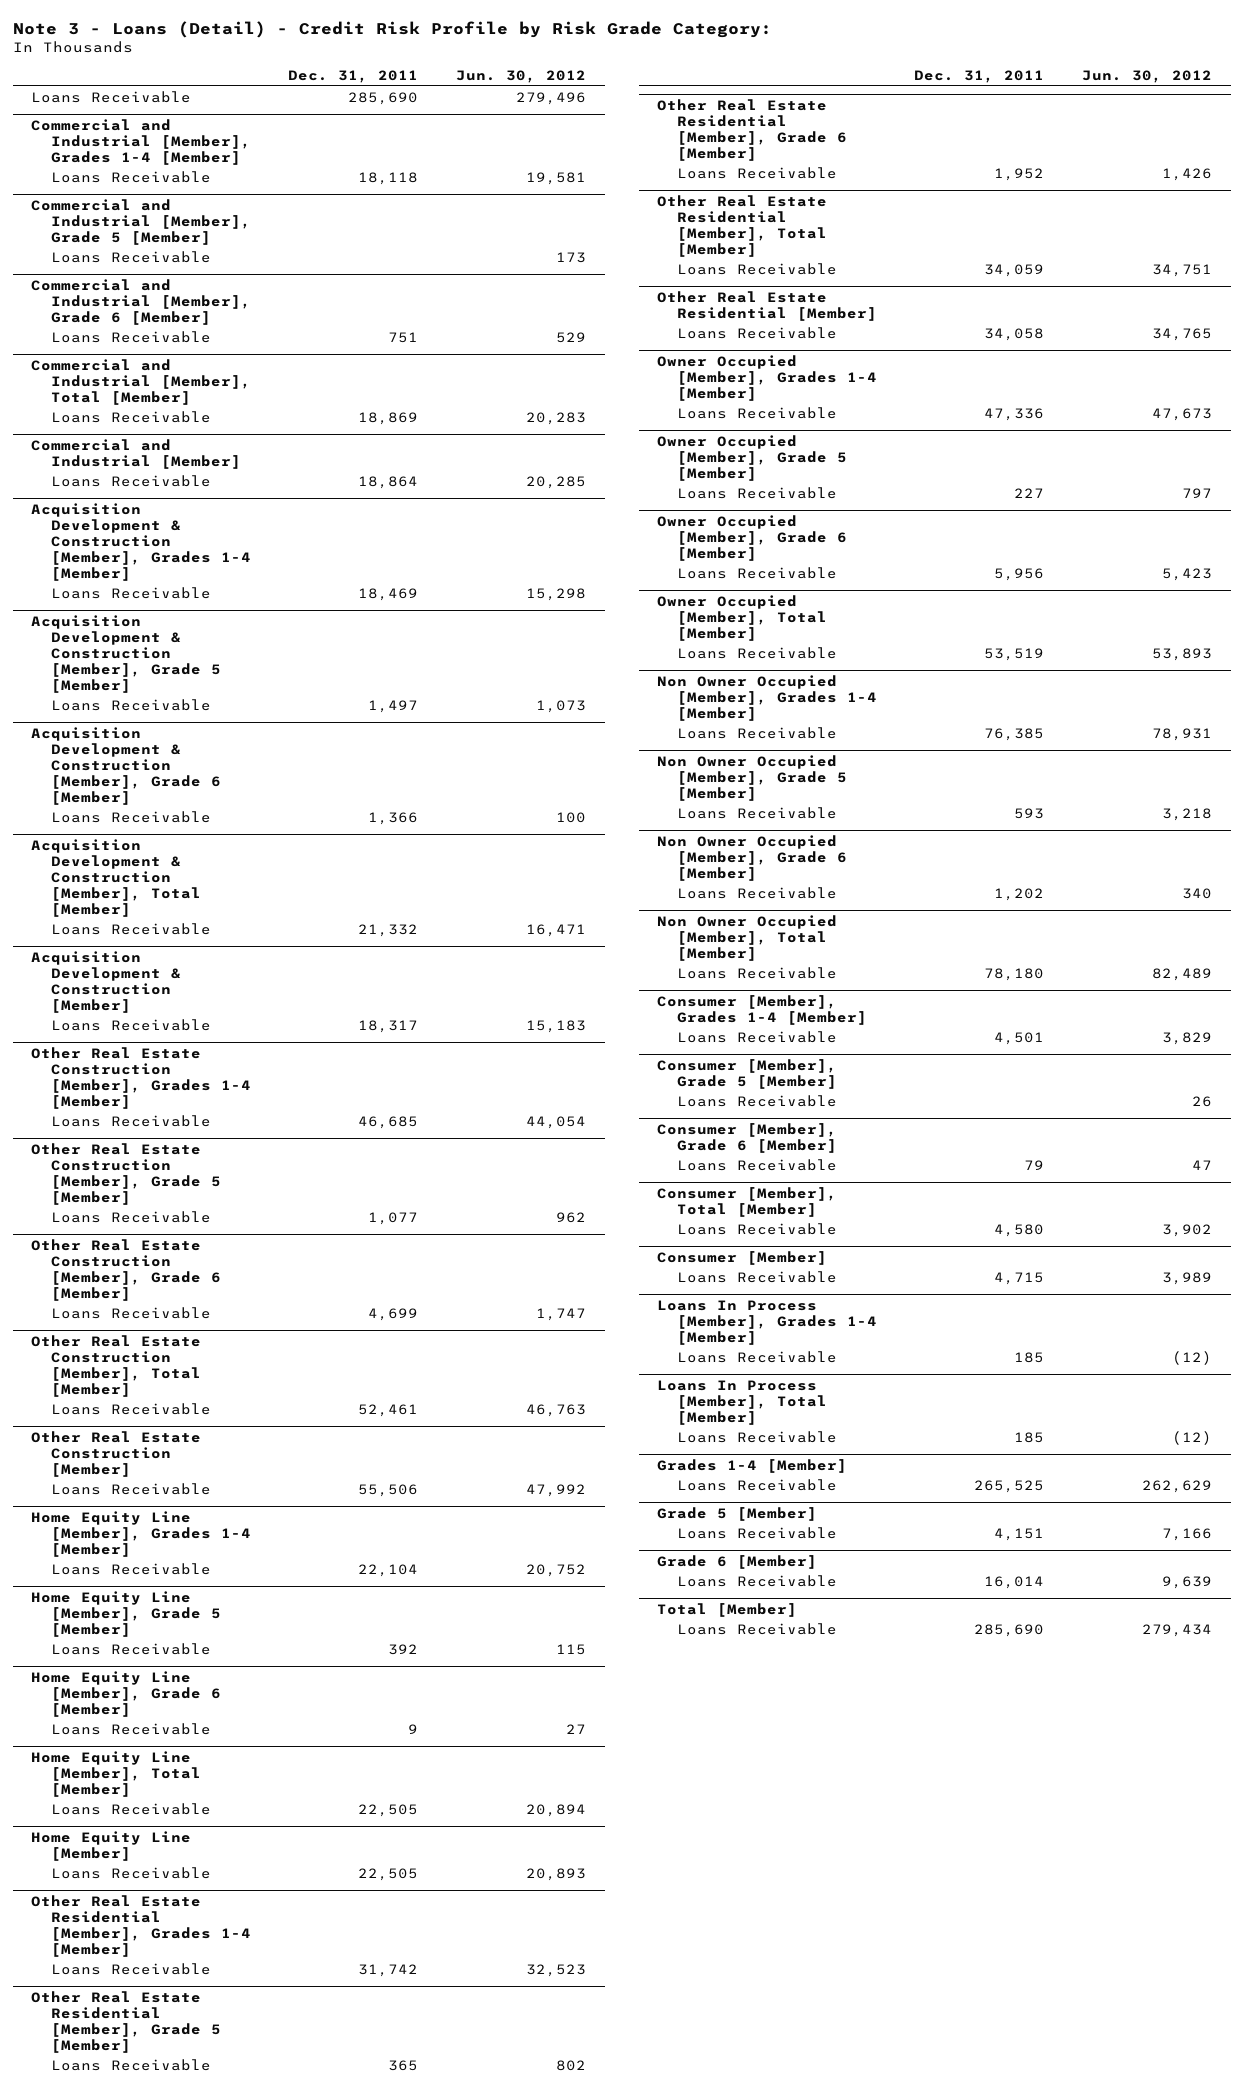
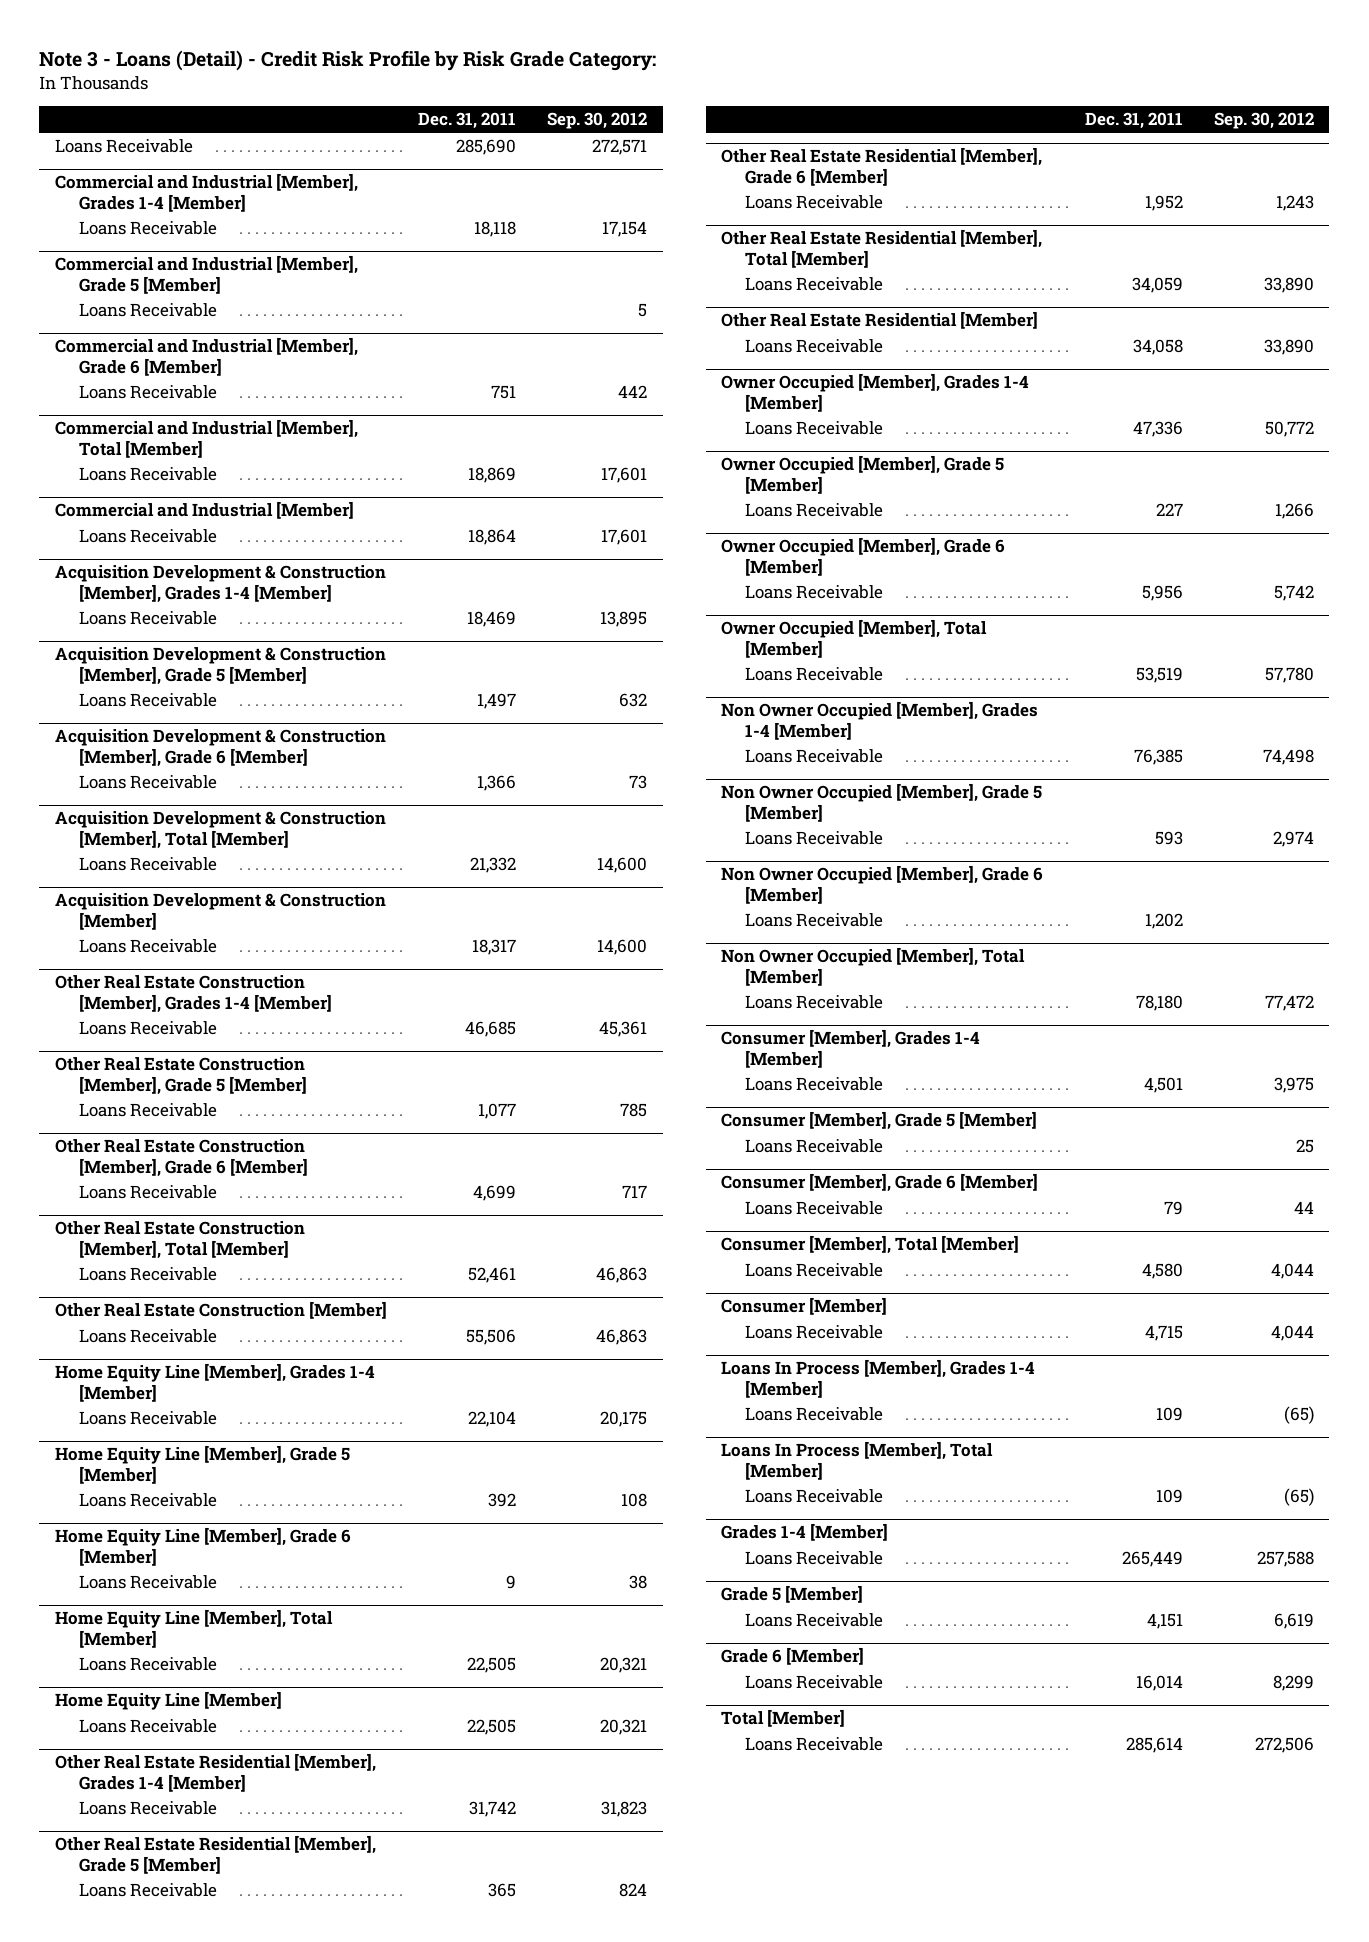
- | Dec. 31, 2011 | Jun. 30, 2012
+ | Dec. 31, 2011 | Sep. 30, 2012
@ Loans In Process [Member], Grades 1-4 [Member]
- Loans Receivable | 185 | (12)
+ Loans Receivable | 109 | (65)
@ Loans In Process [Member], Total [Member]
- Loans Receivable | 185 | (12)
+ Loans Receivable | 109 | (65)
@ Grades 1-4 [Member]
- Loans Receivable | 265,525 | 262,629
+ Loans Receivable | 265,449 | 257,588
@ Total [Member]
- Loans Receivable | 285,690 | 279,434
+ Loans Receivable | 285,614 | 272,506

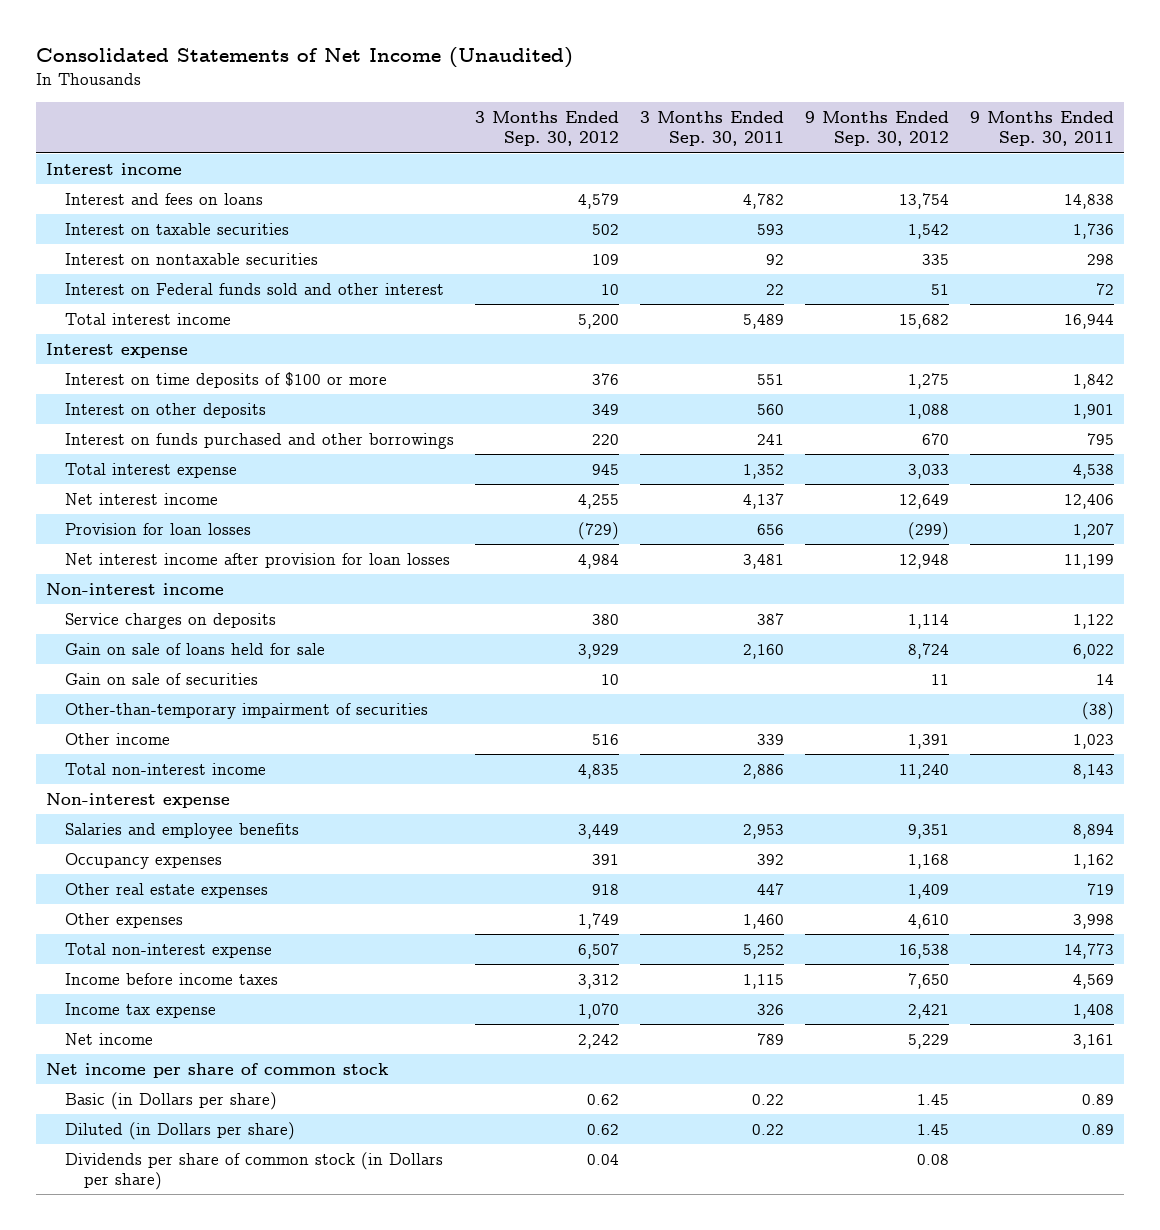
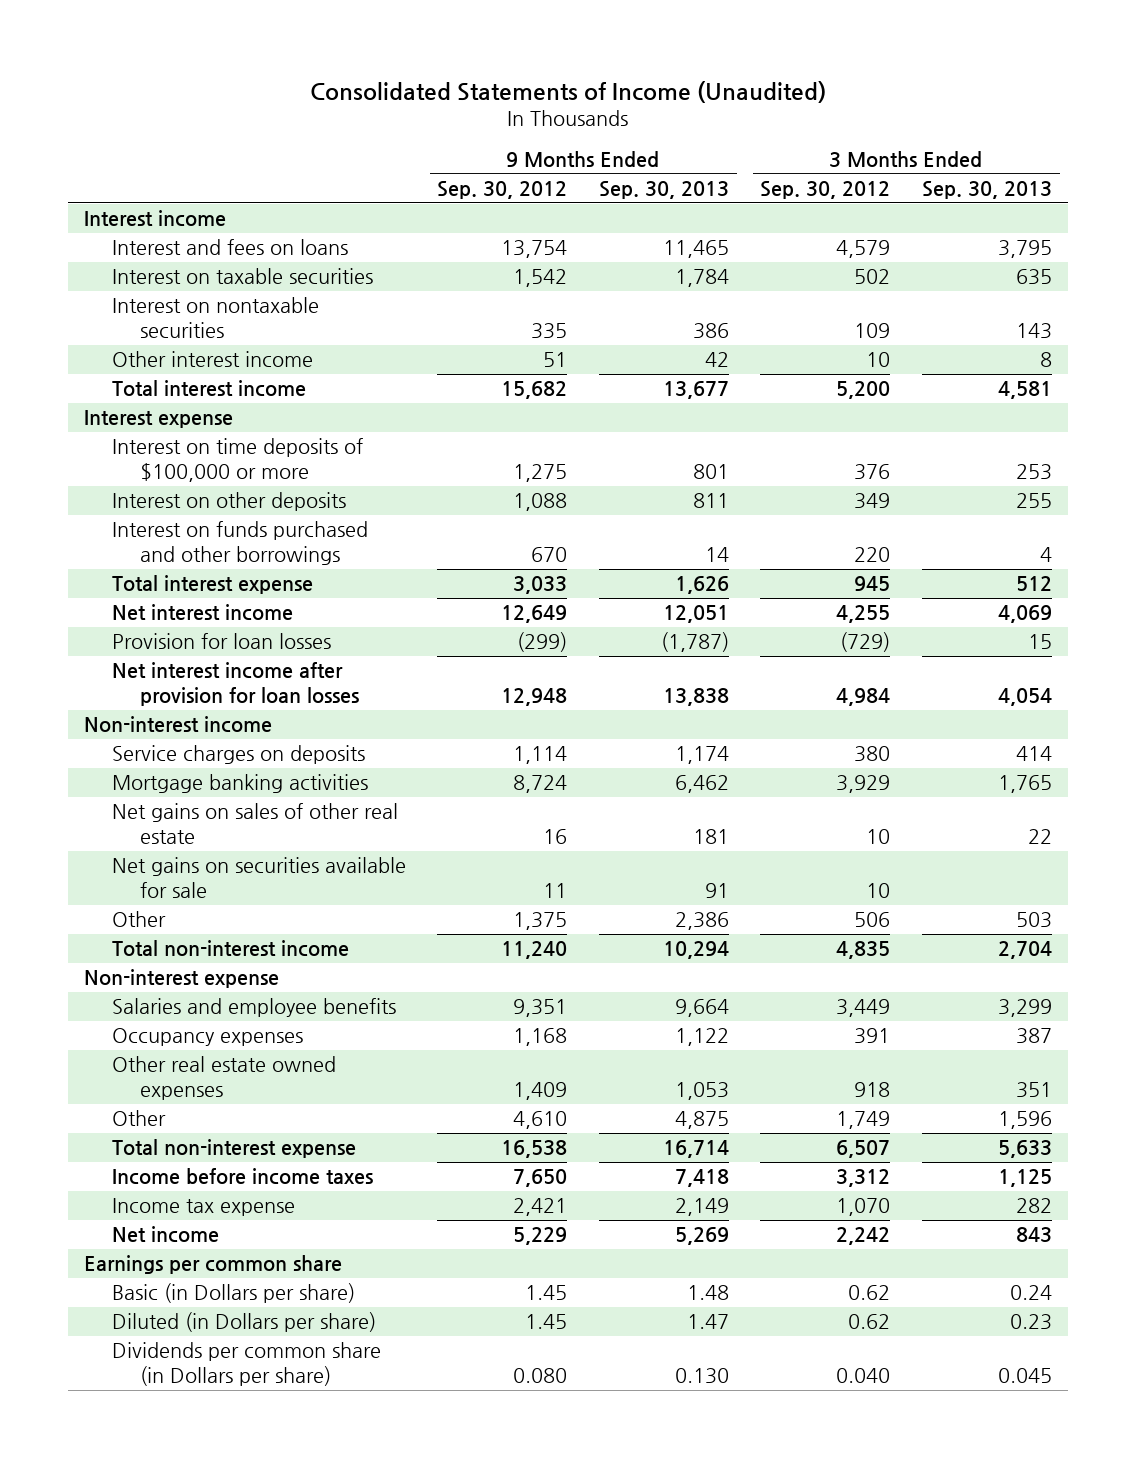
- Consolidated Statements of Net Income (Unaudited)
+ Consolidated Statements of Income (Unaudited)
- | 3 Months Ended Sep. 30, 2012 | 3 Months Ended Sep. 30, 2011 | 9 Months Ended Sep. 30, 2012 | 9 Months Ended Sep. 30, 2011
+ | 9 Months Ended Sep. 30, 2012 | 9 Months Ended Sep. 30, 2013 | 3 Months Ended Sep. 30, 2012 | 3 Months Ended Sep. 30, 2013
- Interest on Federal funds sold and other interest | 10 | 22 | 51 | 72
+ Other interest income | 51 | 42 | 10 | 8
- Interest on time deposits of $100 or more | 376 | 551 | 1,275 | 1,842
+ Interest on time deposits of $100,000 or more | 1,275 | 801 | 376 | 253
- Gain on sale of loans held for sale | 3,929 | 2,160 | 8,724 | 6,022
- Gain on sale of securities | 10 | | 11 | 14
- Other-than-temporary impairment of securities | | | | (38)
- Other income | 516 | 339 | 1,391 | 1,023
+ Mortgage banking activities | 8,724 | 6,462 | 3,929 | 1,765
+ Net gains on sales of other real estate | 16 | 181 | 10 | 22
+ Net gains on securities available for sale | 11 | 91 | 10 |
+ Other | 1,375 | 2,386 | 506 | 503
- Other real estate expenses | 918 | 447 | 1,409 | 719
- Other expenses | 1,749 | 1,460 | 4,610 | 3,998
+ Other real estate owned expenses | 1,409 | 1,053 | 918 | 351
+ Other | 4,610 | 4,875 | 1,749 | 1,596
- Net income per share of common stock
+ Earnings per common share
- Dividends per share of common stock (in Dollars per share) | 0.04 | | 0.08 |
+ Dividends per common share (in Dollars per share) | 0.080 | 0.130 | 0.040 | 0.045

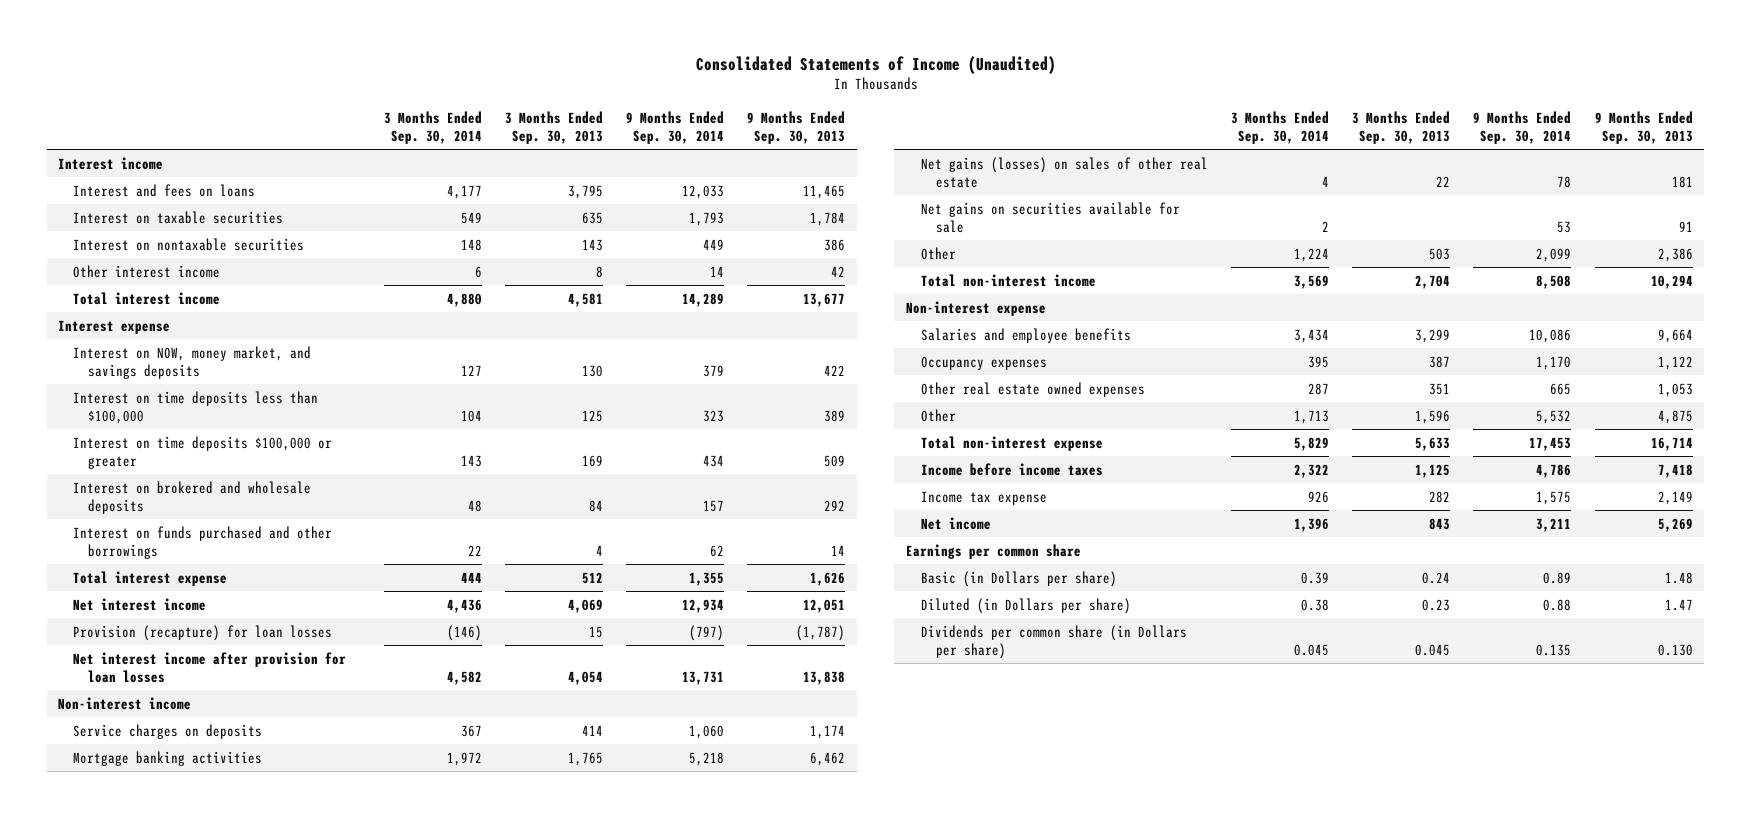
- | 9 Months Ended Sep. 30, 2012 | 9 Months Ended Sep. 30, 2013 | 3 Months Ended Sep. 30, 2012 | 3 Months Ended Sep. 30, 2013
+ | 3 Months Ended Sep. 30, 2014 | 3 Months Ended Sep. 30, 2013 | 9 Months Ended Sep. 30, 2014 | 9 Months Ended Sep. 30, 2013
- Interest on time deposits of $100,000 or more | 1,275 | 801 | 376 | 253
- Interest on other deposits | 1,088 | 811 | 349 | 255
+ Interest on NOW, money market, and savings deposits | 127 | 130 | 379 | 422
+ Interest on time deposits less than $100,000 | 104 | 125 | 323 | 389
+ Interest on time deposits $100,000 or greater | 143 | 169 | 434 | 509
+ Interest on brokered and wholesale deposits | 48 | 84 | 157 | 292
- Provision for loan losses | (299) | (1,787) | (729) | 15
+ Provision (recapture) for loan losses | (146) | 15 | (797) | (1,787)
- Net gains on sales of other real estate | 16 | 181 | 10 | 22
+ Net gains (losses) on sales of other real estate | 4 | 22 | 78 | 181

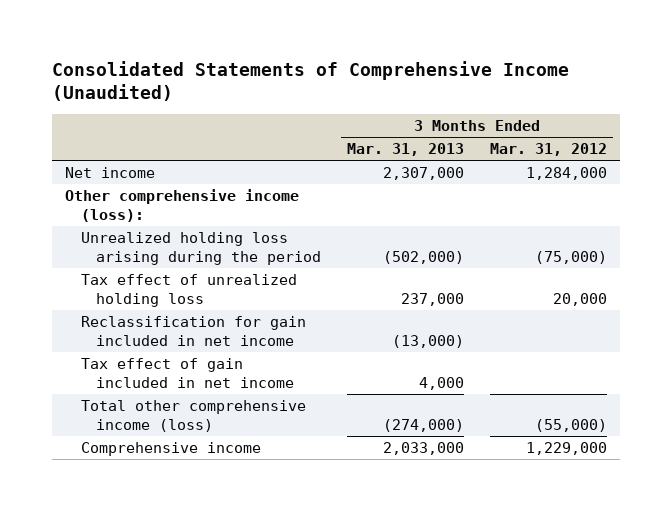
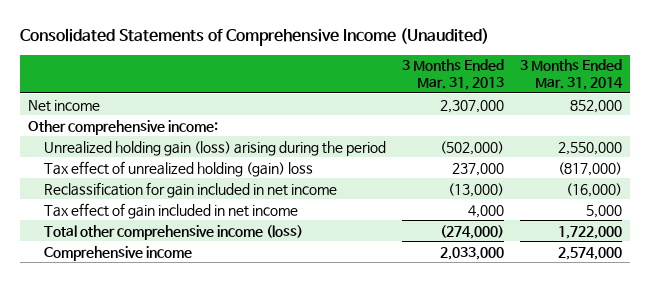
- | 3 Months Ended Mar. 31, 2013 | 3 Months Ended Mar. 31, 2012
+ | 3 Months Ended Mar. 31, 2013 | 3 Months Ended Mar. 31, 2014
- Other comprehensive income (loss):
- Unrealized holding loss arising during the period | (502,000) | (75,000)
- Tax effect of unrealized holding loss | 237,000 | 20,000
+ Other comprehensive income:
+ Unrealized holding gain (loss) arising during the period | (502,000) | 2,550,000
+ Tax effect of unrealized holding (gain) loss | 237,000 | (817,000)

